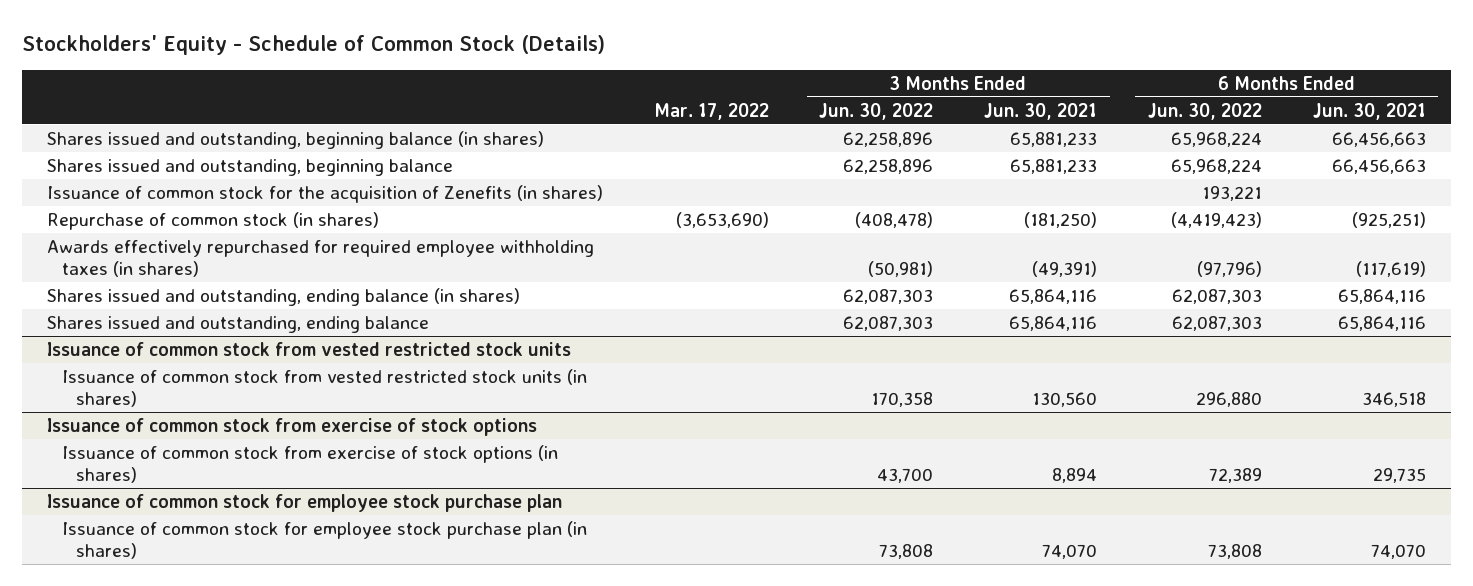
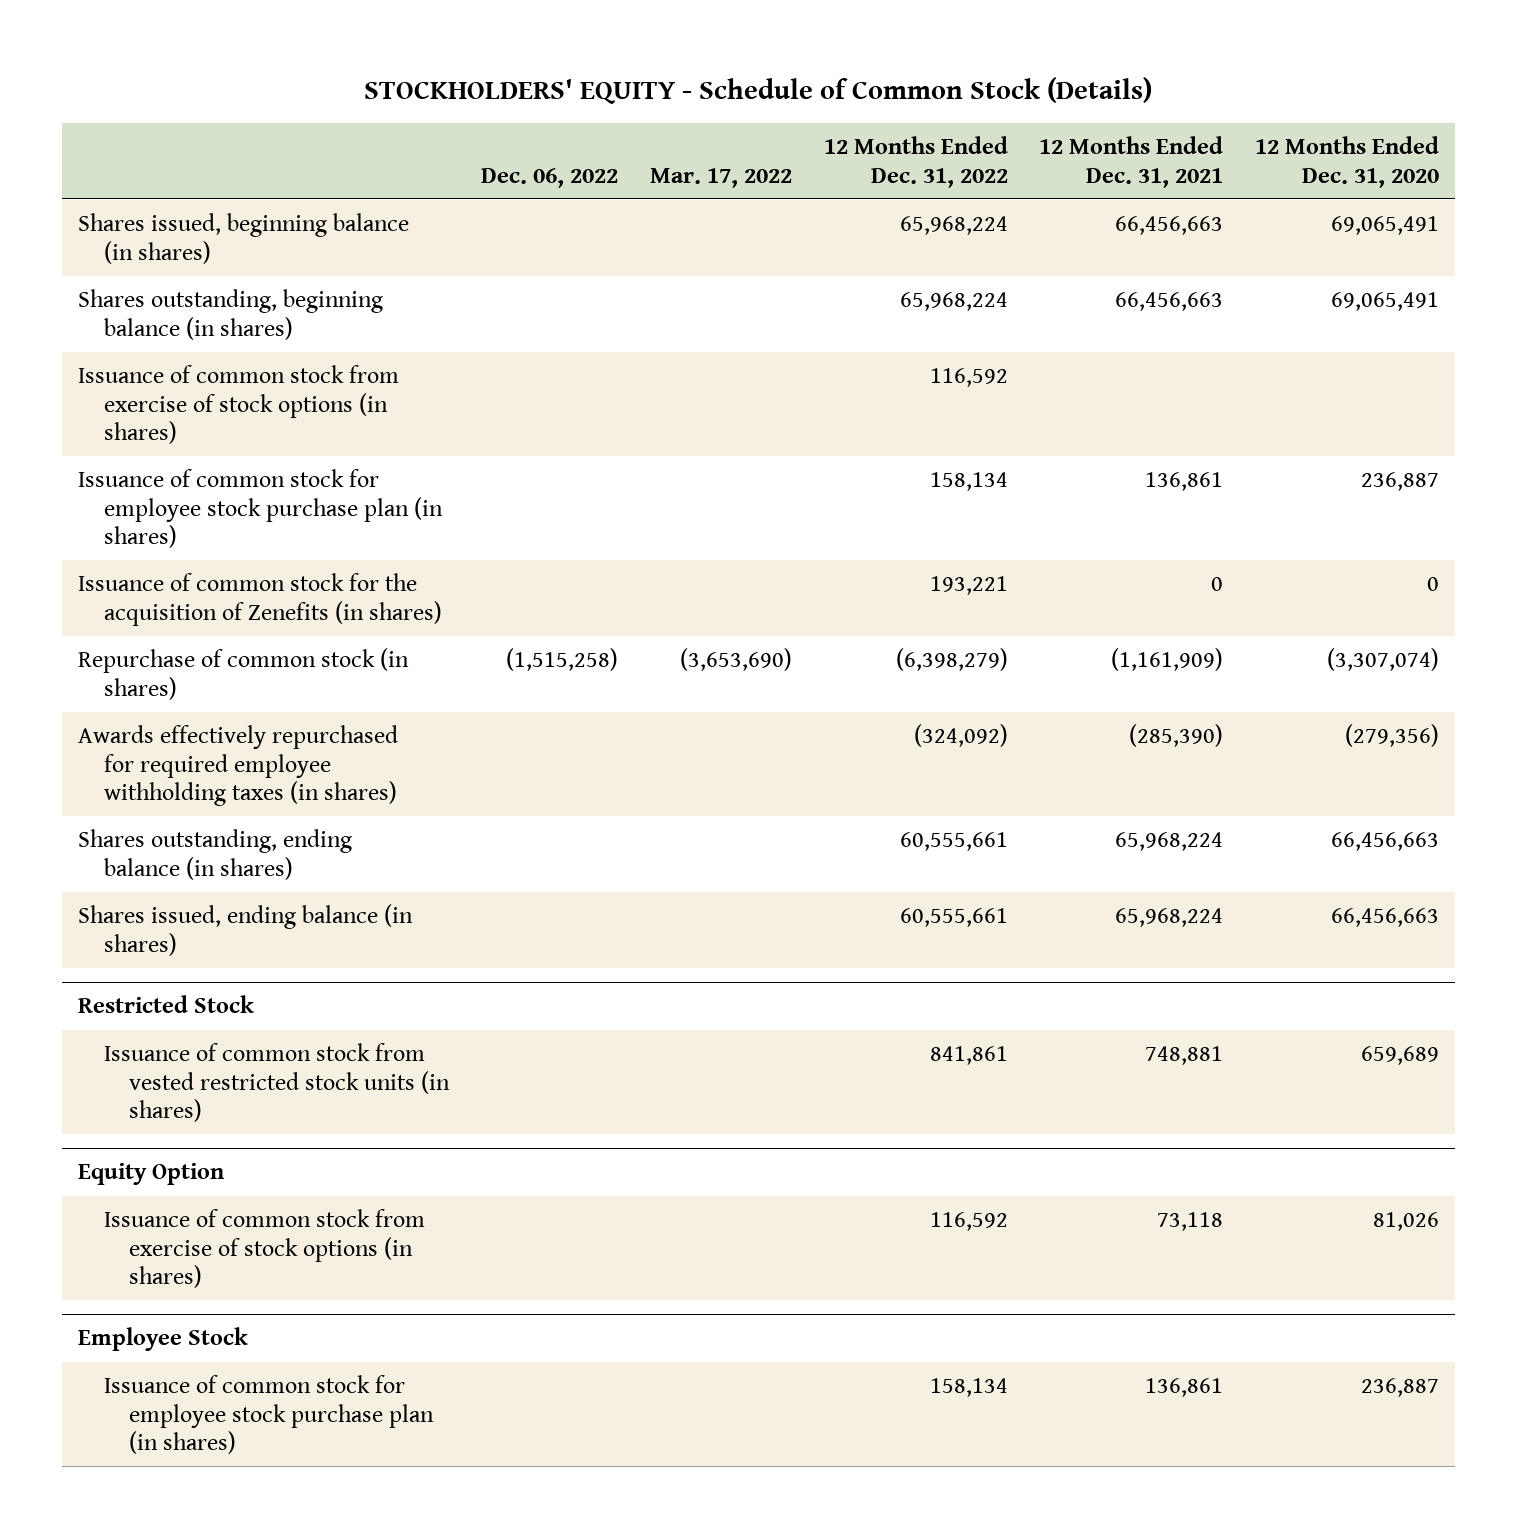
- Stockholders' Equity - Schedule of Common Stock (Details)
+ STOCKHOLDERS' EQUITY - Schedule of Common Stock (Details)
- | Mar. 17, 2022 | 3 Months Ended Jun. 30, 2022 | 3 Months Ended Jun. 30, 2021 | 6 Months Ended Jun. 30, 2022 | 6 Months Ended Jun. 30, 2021
+ | Dec. 06, 2022 | Mar. 17, 2022 | 12 Months Ended Dec. 31, 2022 | 12 Months Ended Dec. 31, 2021 | 12 Months Ended Dec. 31, 2020
- Shares issued and outstanding, beginning balance (in shares) | | 62,258,896 | 65,881,233 | 65,968,224 | 66,456,663
- Shares issued and outstanding, beginning balance | | 62,258,896 | 65,881,233 | 65,968,224 | 66,456,663
+ Shares issued, beginning balance (in shares) | | | 65,968,224 | 66,456,663 | 69,065,491
+ Shares outstanding, beginning balance (in shares) | | | 65,968,224 | 66,456,663 | 69,065,491
+ Issuance of common stock from exercise of stock options (in shares) | | | 116,592 | |
+ Issuance of common stock for employee stock purchase plan (in shares) | | | 158,134 | 136,861 | 236,887
- Shares issued and outstanding, ending balance (in shares) | | 62,087,303 | 65,864,116 | 62,087,303 | 65,864,116
- Shares issued and outstanding, ending balance | | 62,087,303 | 65,864,116 | 62,087,303 | 65,864,116
- Issuance of common stock from vested restricted stock units
+ Shares outstanding, ending balance (in shares) | | | 60,555,661 | 65,968,224 | 66,456,663
+ Shares issued, ending balance (in shares) | | | 60,555,661 | 65,968,224 | 66,456,663
+ Restricted Stock
- Issuance of common stock from exercise of stock options
+ Equity Option
- Issuance of common stock for employee stock purchase plan
+ Employee Stock

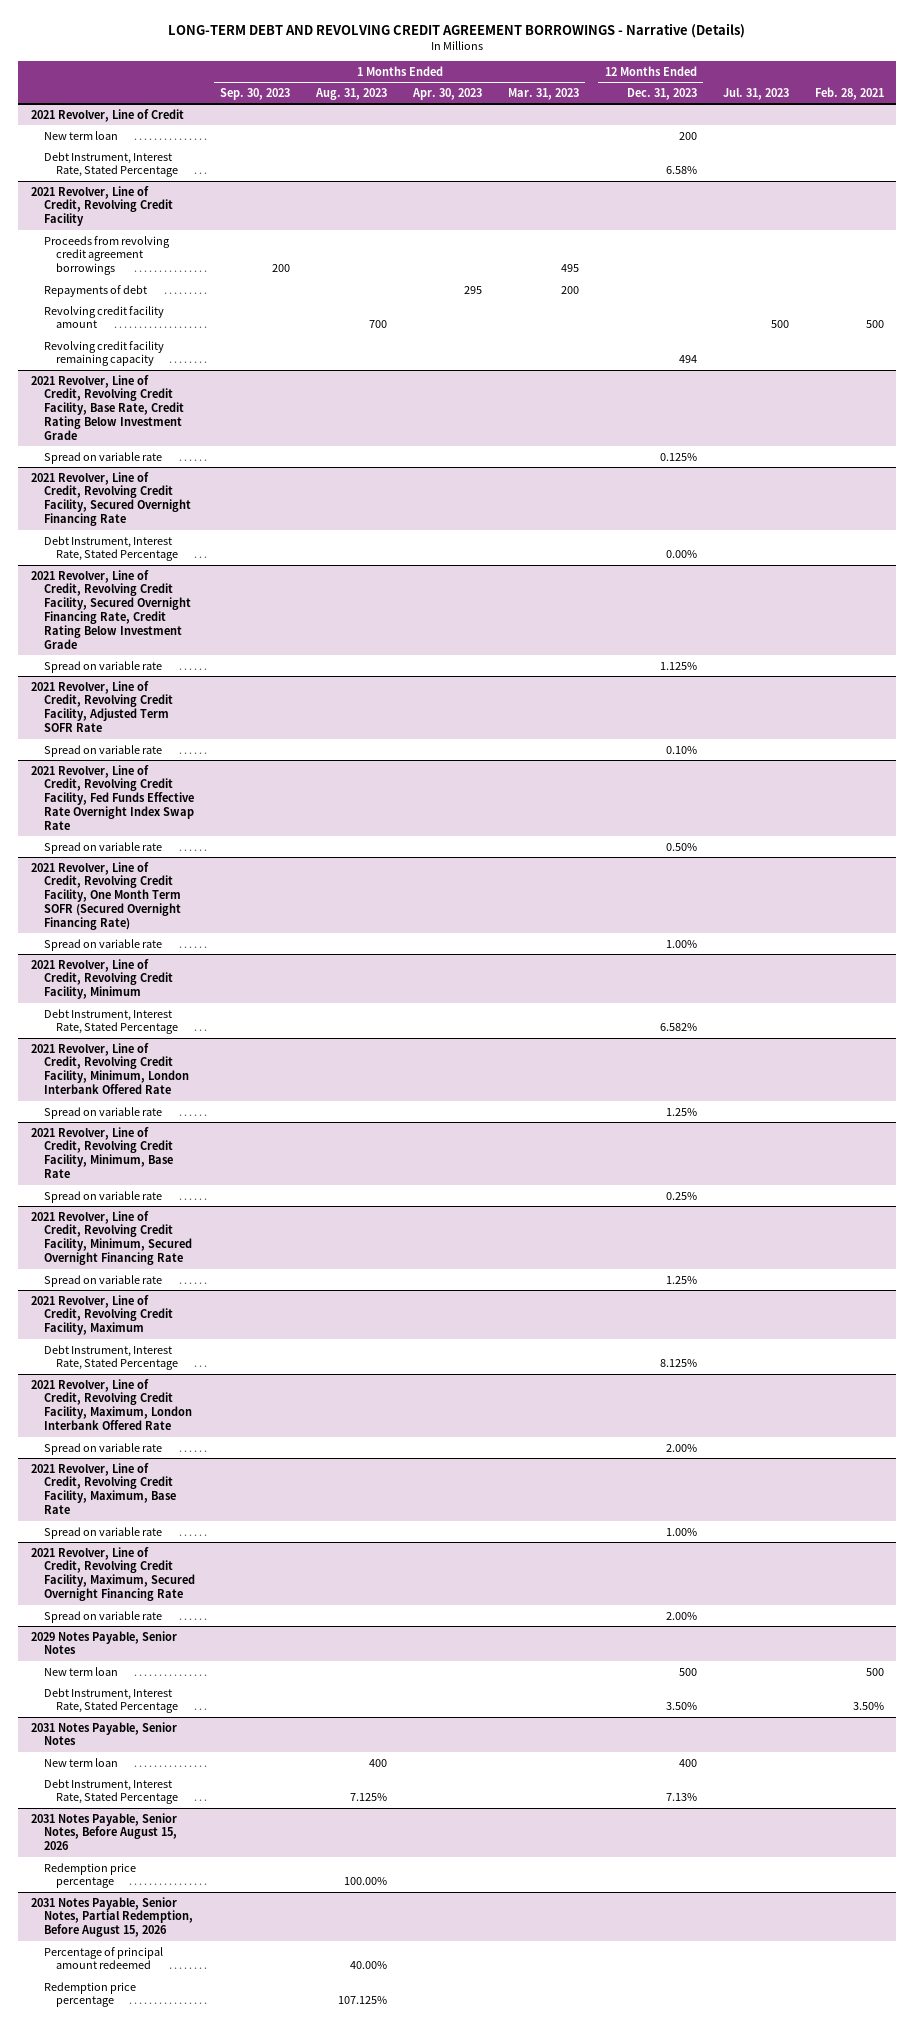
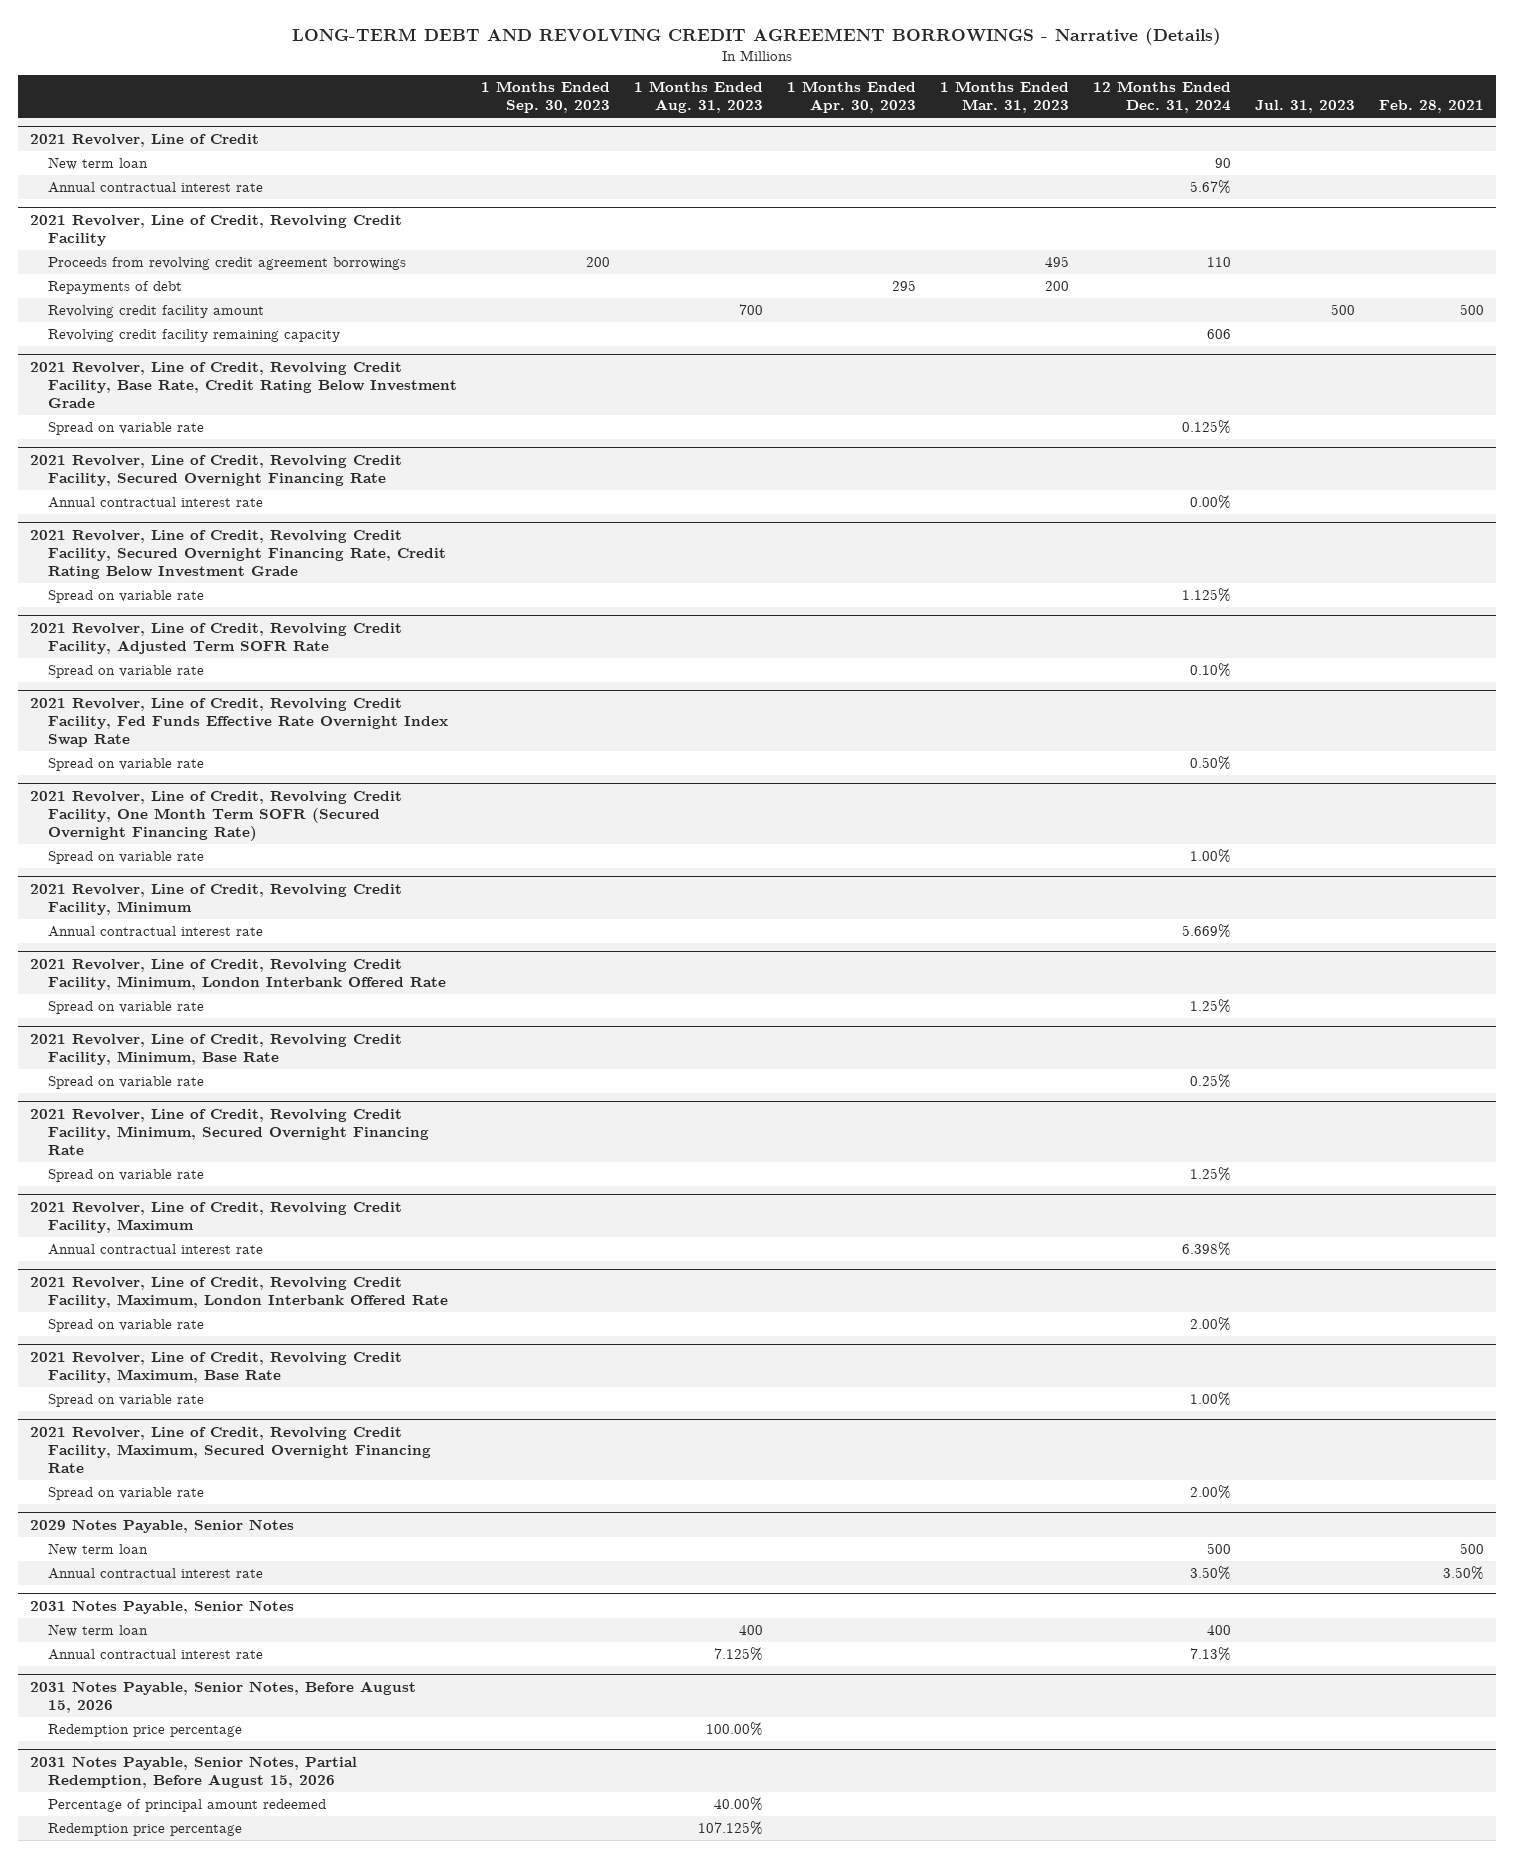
- | 1 Months Ended Sep. 30, 2023 | 1 Months Ended Aug. 31, 2023 | 1 Months Ended Apr. 30, 2023 | 1 Months Ended Mar. 31, 2023 | 12 Months Ended Dec. 31, 2023 | Jul. 31, 2023 | Feb. 28, 2021
+ | 1 Months Ended Sep. 30, 2023 | 1 Months Ended Aug. 31, 2023 | 1 Months Ended Apr. 30, 2023 | 1 Months Ended Mar. 31, 2023 | 12 Months Ended Dec. 31, 2024 | Jul. 31, 2023 | Feb. 28, 2021
@ 2021 Revolver, Line of Credit
- Debt Instrument, Interest Rate, Stated Percentage | | | | | 6.58% | |
+ Annual contractual interest rate | | | | | 5.67% | |
@ 2021 Revolver, Line of Credit, Revolving Credit Facility, Secured Overnight Financing Rate
- Debt Instrument, Interest Rate, Stated Percentage | | | | | 0.00% | |
+ Annual contractual interest rate | | | | | 0.00% | |
@ 2021 Revolver, Line of Credit, Revolving Credit Facility, Minimum
- Debt Instrument, Interest Rate, Stated Percentage | | | | | 6.582% | |
+ Annual contractual interest rate | | | | | 5.669% | |
@ 2021 Revolver, Line of Credit, Revolving Credit Facility, Maximum
- Debt Instrument, Interest Rate, Stated Percentage | | | | | 8.125% | |
+ Annual contractual interest rate | | | | | 6.398% | |
@ 2029 Notes Payable, Senior Notes
- Debt Instrument, Interest Rate, Stated Percentage | | | | | 3.50% | | 3.50%
+ Annual contractual interest rate | | | | | 3.50% | | 3.50%
@ 2031 Notes Payable, Senior Notes
- Debt Instrument, Interest Rate, Stated Percentage | | 7.125% | | | 7.13% | |
+ Annual contractual interest rate | | 7.125% | | | 7.13% | |

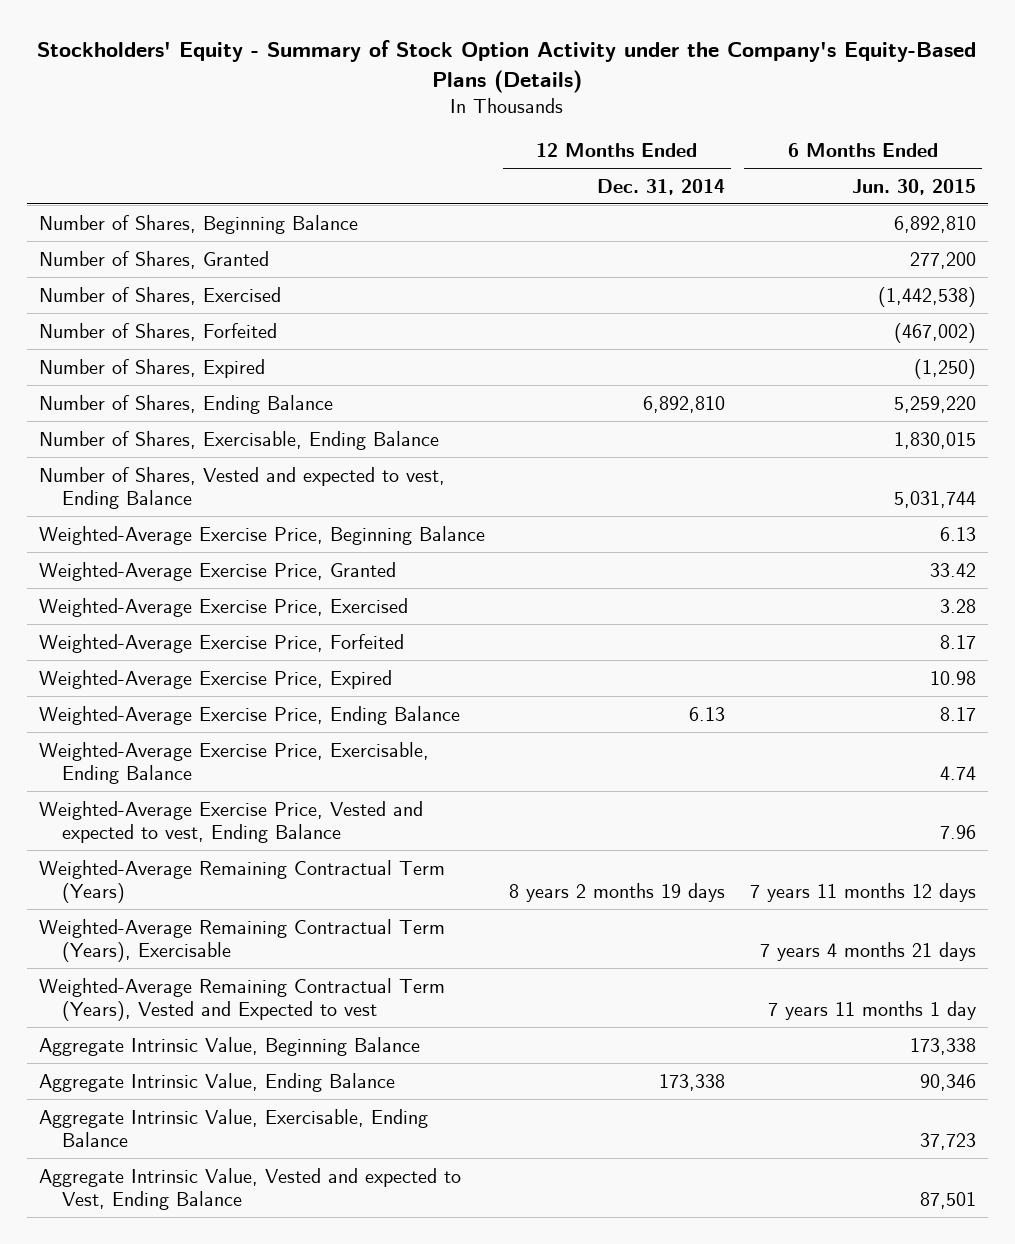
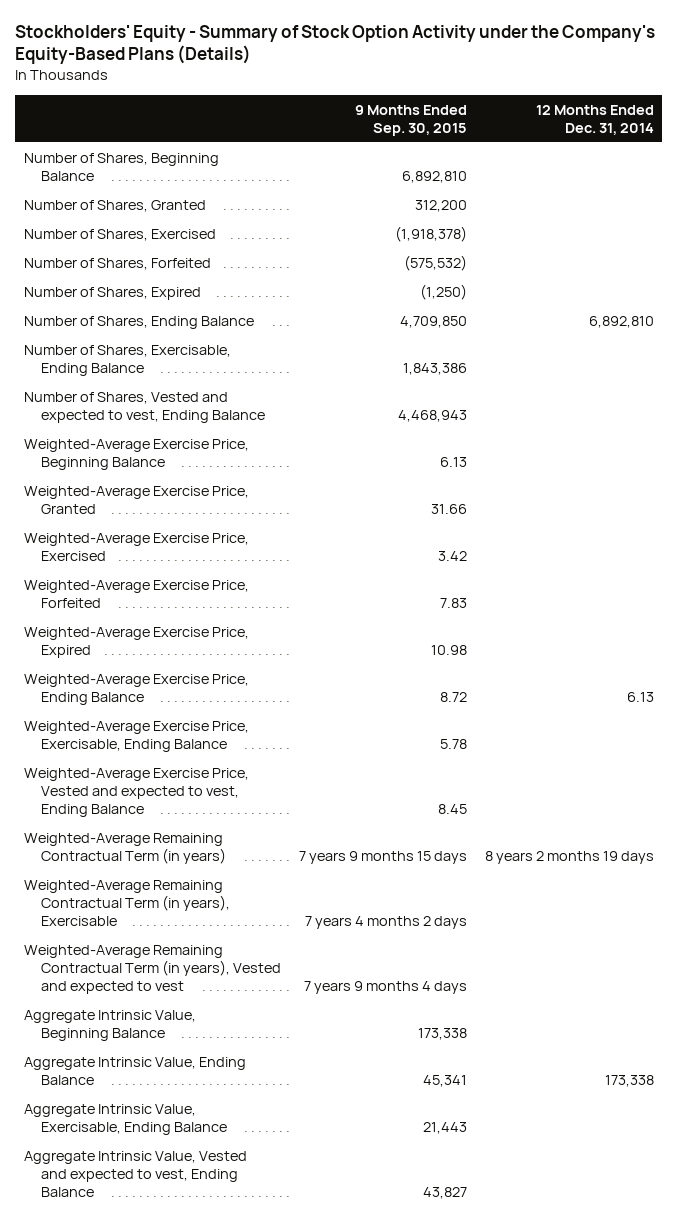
- | 12 Months Ended Dec. 31, 2014 | 6 Months Ended Jun. 30, 2015
+ | 9 Months Ended Sep. 30, 2015 | 12 Months Ended Dec. 31, 2014
- Weighted-Average Remaining Contractual Term (Years) | 8 years 2 months 19 days | 7 years 11 months 12 days
- Weighted-Average Remaining Contractual Term (Years), Exercisable | | 7 years 4 months 21 days
- Weighted-Average Remaining Contractual Term (Years), Vested and Expected to vest | | 7 years 11 months 1 day
+ Weighted-Average Remaining Contractual Term (in years) | 7 years 9 months 15 days | 8 years 2 months 19 days
+ Weighted-Average Remaining Contractual Term (in years), Exercisable | 7 years 4 months 2 days |
+ Weighted-Average Remaining Contractual Term (in years), Vested and expected to vest | 7 years 9 months 4 days |
- Aggregate Intrinsic Value, Vested and expected to Vest, Ending Balance | | 87,501
+ Aggregate Intrinsic Value, Vested and expected to vest, Ending Balance | 43,827 |

